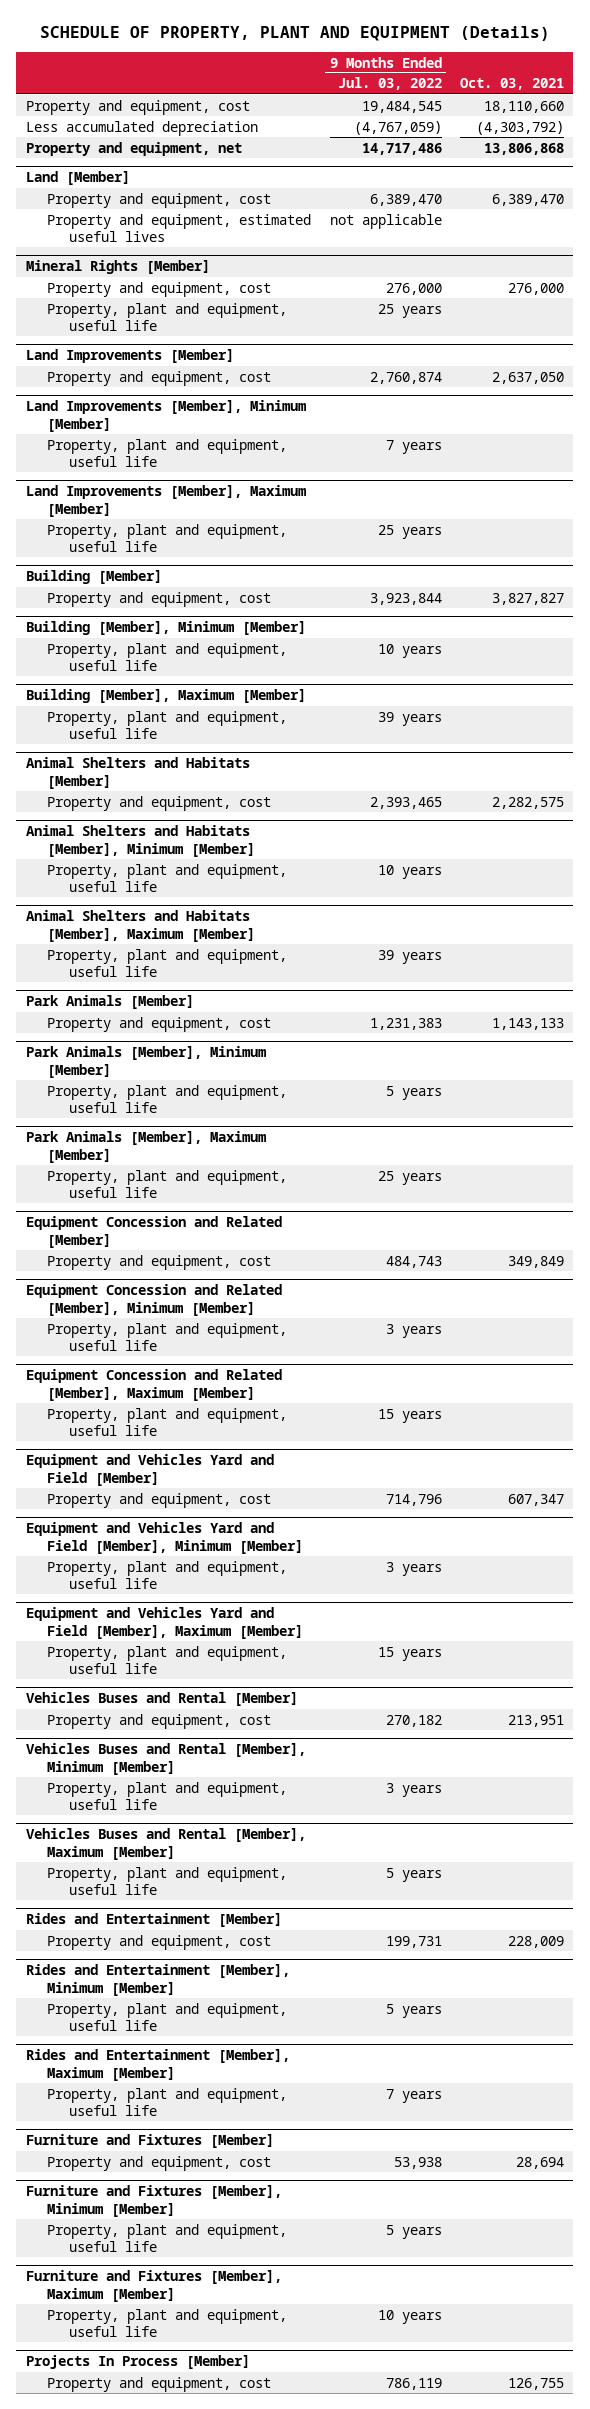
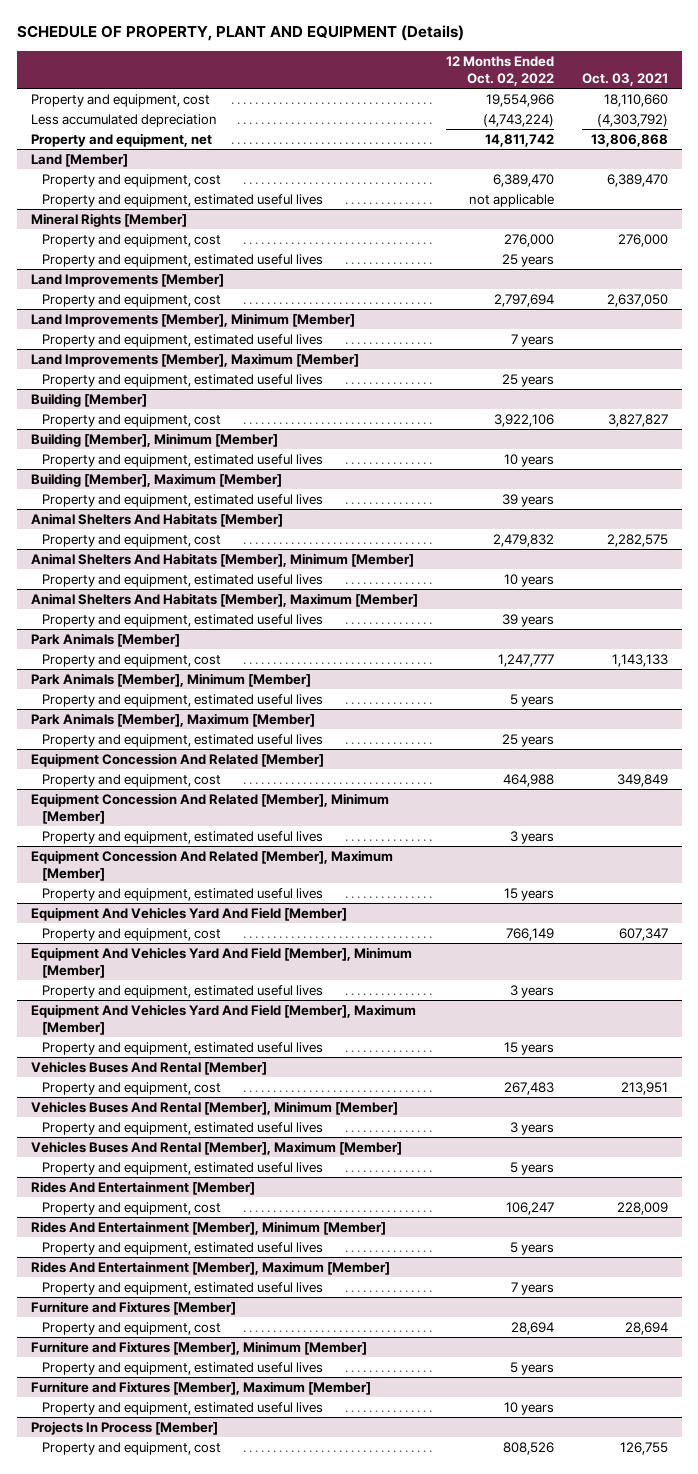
- | 9 Months Ended Jul. 03, 2022 | Oct. 03, 2021
+ | 12 Months Ended Oct. 02, 2022 | Oct. 03, 2021
@ Mineral Rights [Member]
- Property, plant and equipment, useful life | 25 years |
+ Property and equipment, estimated useful lives | 25 years |
@ Land Improvements [Member], Minimum [Member]
- Property, plant and equipment, useful life | 7 years |
+ Property and equipment, estimated useful lives | 7 years |
@ Land Improvements [Member], Maximum [Member]
- Property, plant and equipment, useful life | 25 years |
+ Property and equipment, estimated useful lives | 25 years |
@ Building [Member], Minimum [Member]
- Property, plant and equipment, useful life | 10 years |
+ Property and equipment, estimated useful lives | 10 years |
@ Building [Member], Maximum [Member]
- Property, plant and equipment, useful life | 39 years |
- Animal Shelters and Habitats [Member]
@ Building [Member], Maximum [Member]
+ Property and equipment, estimated useful lives | 39 years |
+ Animal Shelters And Habitats [Member]
- Animal Shelters and Habitats [Member], Minimum [Member]
- Property, plant and equipment, useful life | 10 years |
- Animal Shelters and Habitats [Member], Maximum [Member]
- Property, plant and equipment, useful life | 39 years |
+ Animal Shelters And Habitats [Member], Minimum [Member]
+ Property and equipment, estimated useful lives | 10 years |
+ Animal Shelters And Habitats [Member], Maximum [Member]
+ Property and equipment, estimated useful lives | 39 years |
@ Park Animals [Member], Minimum [Member]
- Property, plant and equipment, useful life | 5 years |
+ Property and equipment, estimated useful lives | 5 years |
@ Park Animals [Member], Maximum [Member]
- Property, plant and equipment, useful life | 25 years |
- Equipment Concession and Related [Member]
@ Park Animals [Member], Maximum [Member]
+ Property and equipment, estimated useful lives | 25 years |
+ Equipment Concession And Related [Member]
- Equipment Concession and Related [Member], Minimum [Member]
- Property, plant and equipment, useful life | 3 years |
- Equipment Concession and Related [Member], Maximum [Member]
- Property, plant and equipment, useful life | 15 years |
- Equipment and Vehicles Yard and Field [Member]
+ Equipment Concession And Related [Member], Minimum [Member]
+ Property and equipment, estimated useful lives | 3 years |
+ Equipment Concession And Related [Member], Maximum [Member]
+ Property and equipment, estimated useful lives | 15 years |
+ Equipment And Vehicles Yard And Field [Member]
- Equipment and Vehicles Yard and Field [Member], Minimum [Member]
- Property, plant and equipment, useful life | 3 years |
- Equipment and Vehicles Yard and Field [Member], Maximum [Member]
- Property, plant and equipment, useful life | 15 years |
- Vehicles Buses and Rental [Member]
+ Equipment And Vehicles Yard And Field [Member], Minimum [Member]
+ Property and equipment, estimated useful lives | 3 years |
+ Equipment And Vehicles Yard And Field [Member], Maximum [Member]
+ Property and equipment, estimated useful lives | 15 years |
+ Vehicles Buses And Rental [Member]
- Vehicles Buses and Rental [Member], Minimum [Member]
- Property, plant and equipment, useful life | 3 years |
- Vehicles Buses and Rental [Member], Maximum [Member]
- Property, plant and equipment, useful life | 5 years |
- Rides and Entertainment [Member]
+ Vehicles Buses And Rental [Member], Minimum [Member]
+ Property and equipment, estimated useful lives | 3 years |
+ Vehicles Buses And Rental [Member], Maximum [Member]
+ Property and equipment, estimated useful lives | 5 years |
+ Rides And Entertainment [Member]
- Rides and Entertainment [Member], Minimum [Member]
- Property, plant and equipment, useful life | 5 years |
- Rides and Entertainment [Member], Maximum [Member]
- Property, plant and equipment, useful life | 7 years |
+ Rides And Entertainment [Member], Minimum [Member]
+ Property and equipment, estimated useful lives | 5 years |
+ Rides And Entertainment [Member], Maximum [Member]
+ Property and equipment, estimated useful lives | 7 years |
@ Furniture and Fixtures [Member], Minimum [Member]
- Property, plant and equipment, useful life | 5 years |
+ Property and equipment, estimated useful lives | 5 years |
@ Furniture and Fixtures [Member], Maximum [Member]
- Property, plant and equipment, useful life | 10 years |
+ Property and equipment, estimated useful lives | 10 years |

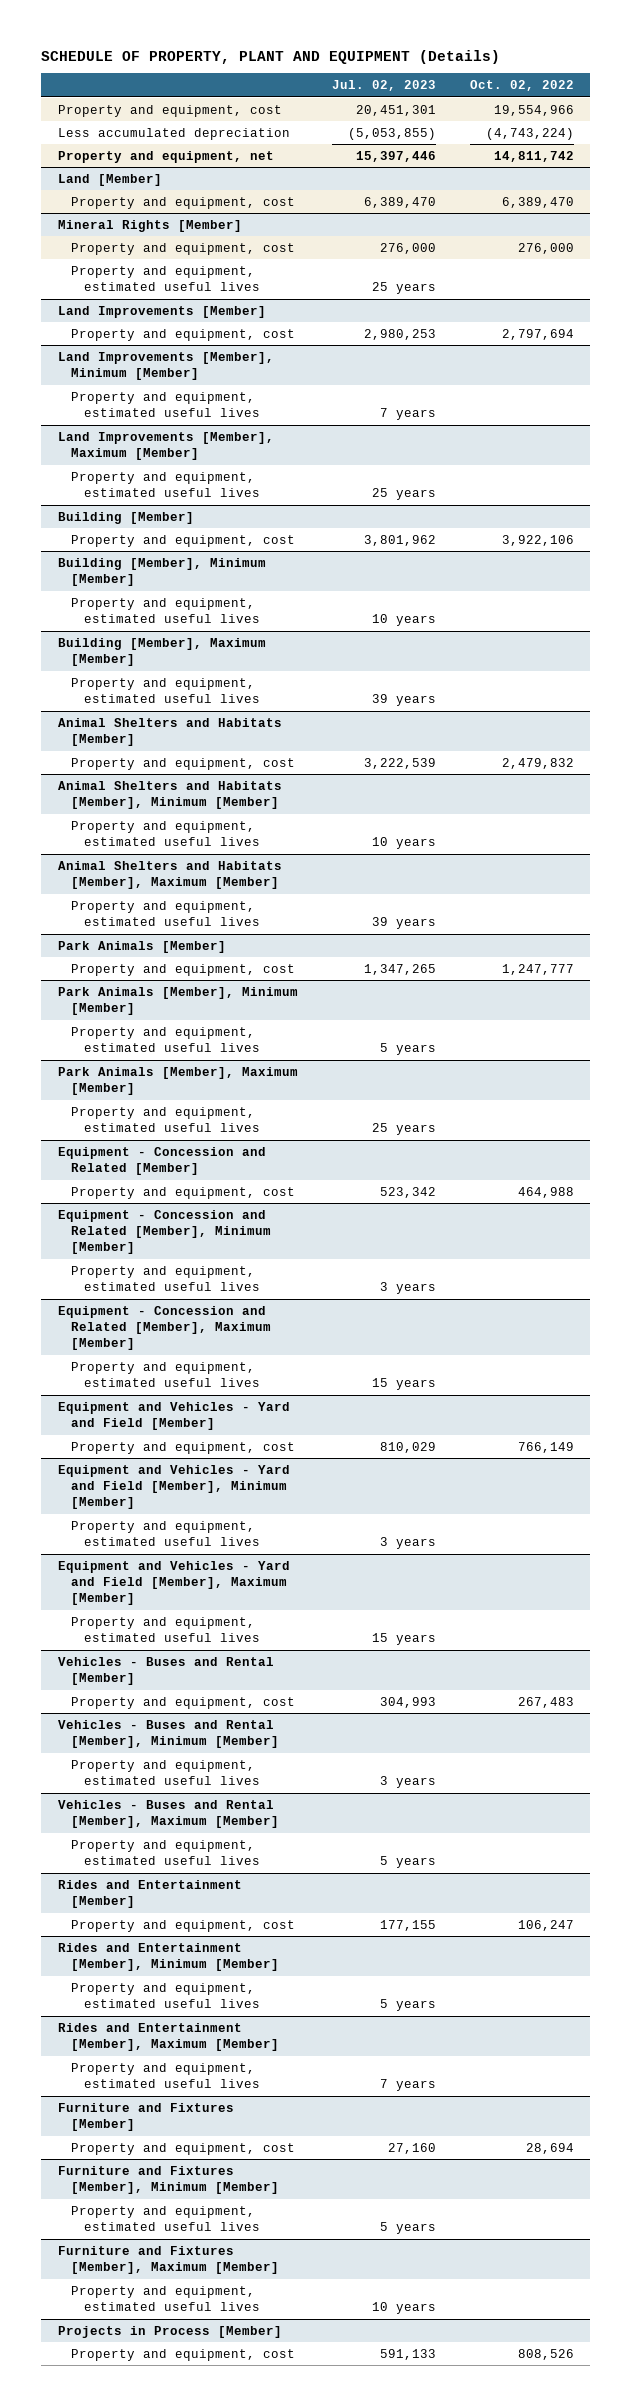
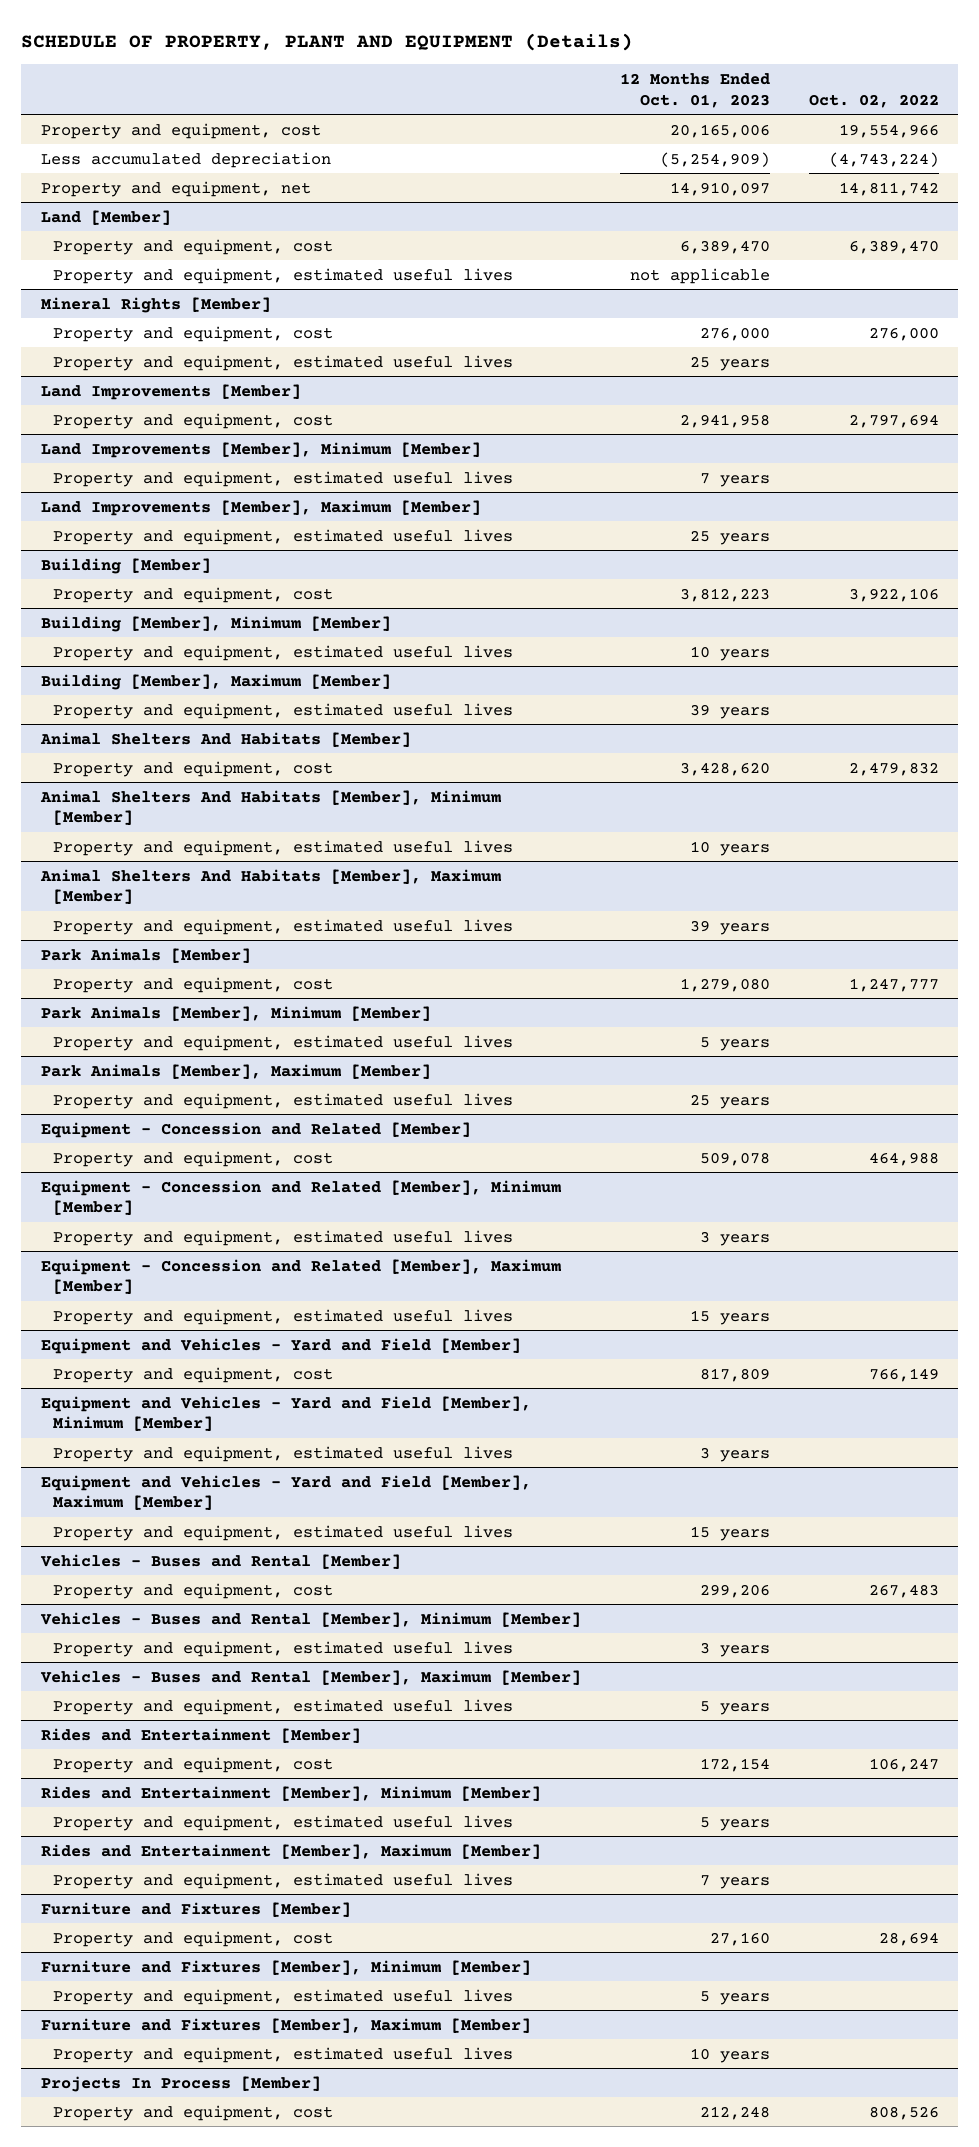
- | Jul. 02, 2023 | Oct. 02, 2022
+ | 12 Months Ended Oct. 01, 2023 | Oct. 02, 2022
@ Land [Member]
+ Property and equipment, estimated useful lives | not applicable |
- Animal Shelters and Habitats [Member]
+ Animal Shelters And Habitats [Member]
- Animal Shelters and Habitats [Member], Minimum [Member]
+ Animal Shelters And Habitats [Member], Minimum [Member]
- Animal Shelters and Habitats [Member], Maximum [Member]
+ Animal Shelters And Habitats [Member], Maximum [Member]
- Projects in Process [Member]
+ Projects In Process [Member]

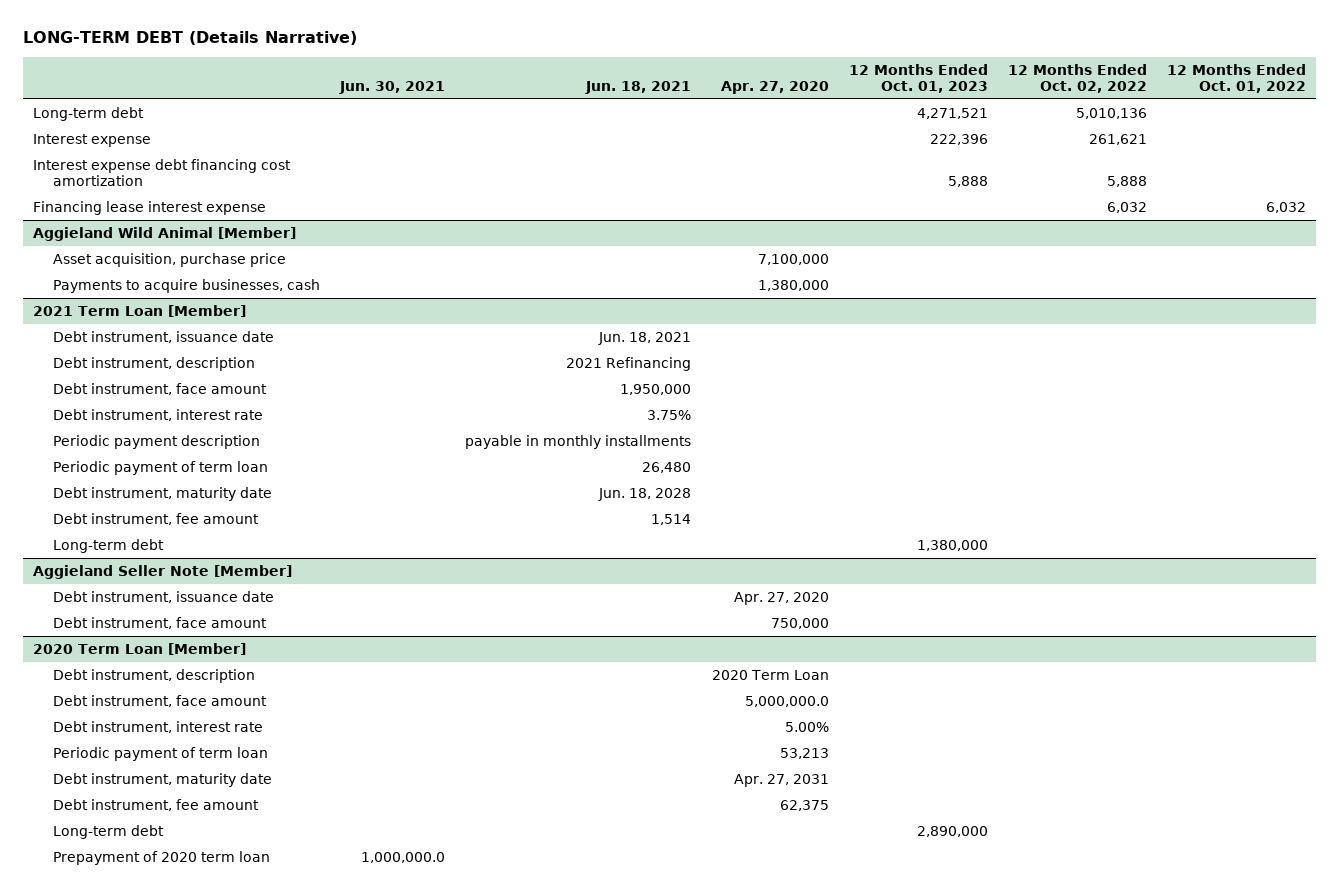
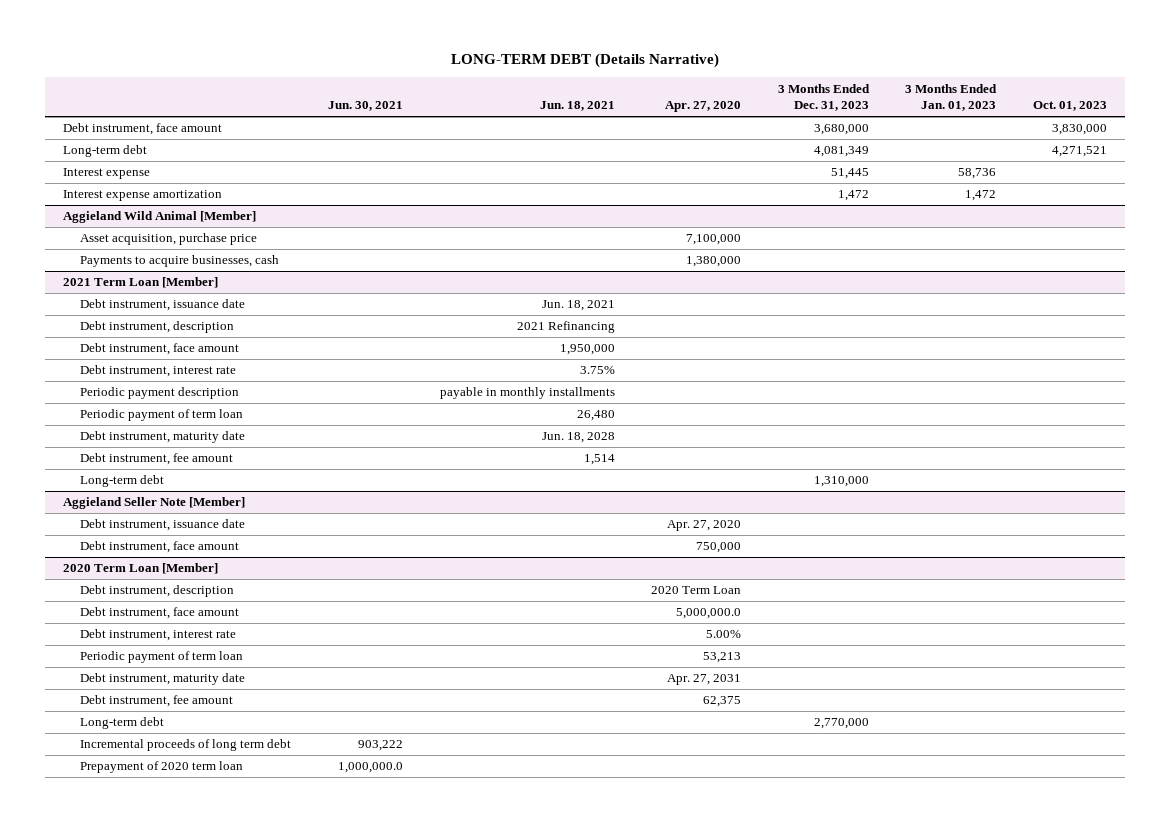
- | Jun. 30, 2021 | Jun. 18, 2021 | Apr. 27, 2020 | 12 Months Ended Oct. 01, 2023 | 12 Months Ended Oct. 02, 2022 | 12 Months Ended Oct. 01, 2022
+ | Jun. 30, 2021 | Jun. 18, 2021 | Apr. 27, 2020 | 3 Months Ended Dec. 31, 2023 | 3 Months Ended Jan. 01, 2023 | Oct. 01, 2023
+ Debt instrument, face amount | | | | 3,680,000 | | 3,830,000
- Interest expense debt financing cost amortization | | | | 5,888 | 5,888 |
- Financing lease interest expense | | | | | 6,032 | 6,032
+ Interest expense amortization | | | | 1,472 | 1,472 |
@ 2020 Term Loan [Member]
+ Incremental proceeds of long term debt | 903,222 | | | | |

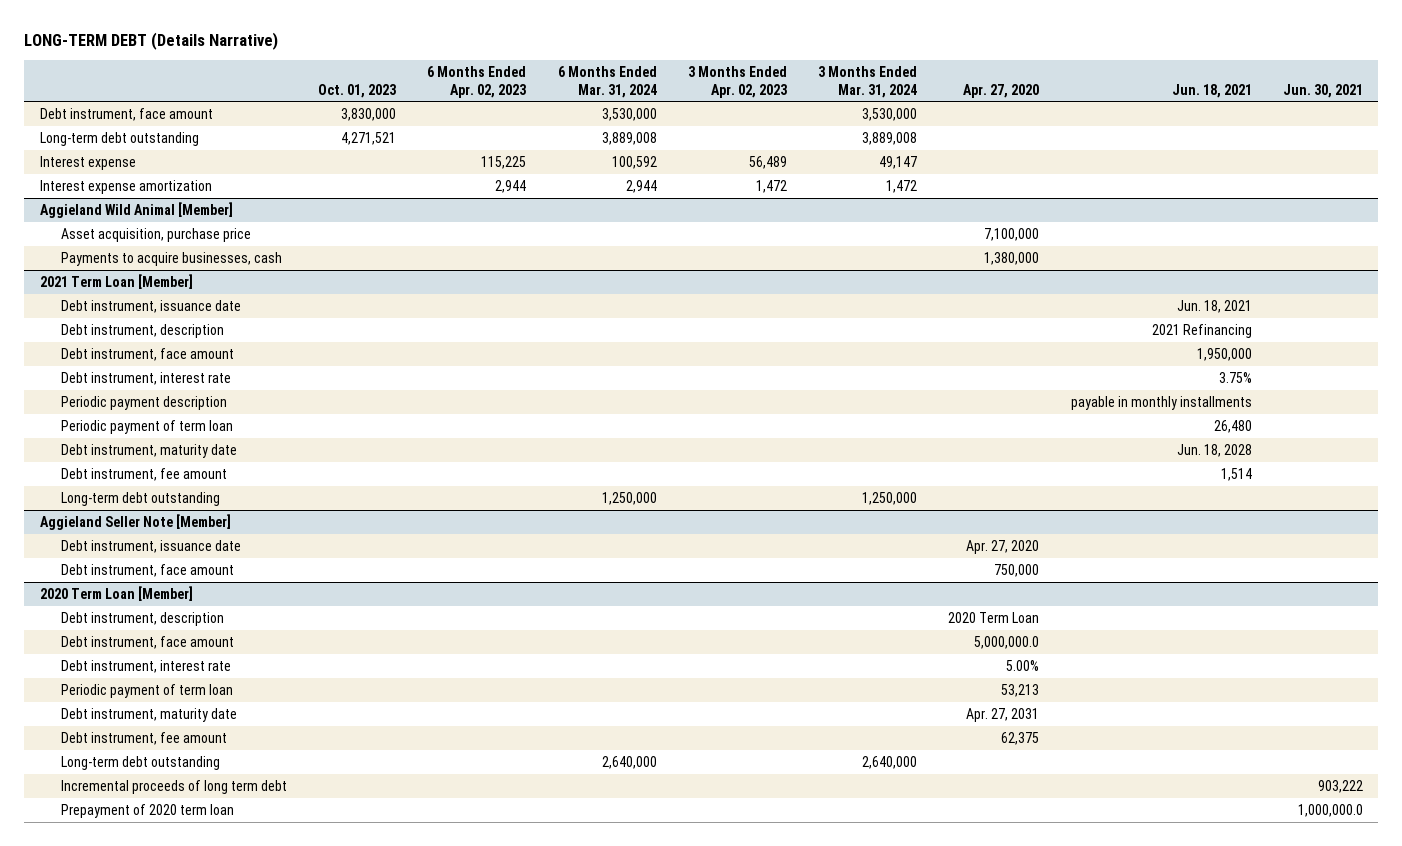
- | Jun. 30, 2021 | Jun. 18, 2021 | Apr. 27, 2020 | 3 Months Ended Dec. 31, 2023 | 3 Months Ended Jan. 01, 2023 | Oct. 01, 2023
+ | Oct. 01, 2023 | 6 Months Ended Apr. 02, 2023 | 6 Months Ended Mar. 31, 2024 | 3 Months Ended Apr. 02, 2023 | 3 Months Ended Mar. 31, 2024 | Apr. 27, 2020 | Jun. 18, 2021 | Jun. 30, 2021
- Long-term debt | | | | 4,081,349 | | 4,271,521
+ Long-term debt outstanding | 4,271,521 | | 3,889,008 | | 3,889,008 | | |
@ 2021 Term Loan [Member]
- Long-term debt | | | | 1,310,000 | |
+ Long-term debt outstanding | | | 1,250,000 | | 1,250,000 | | |
@ 2020 Term Loan [Member]
- Long-term debt | | | | 2,770,000 | |
+ Long-term debt outstanding | | | 2,640,000 | | 2,640,000 | | |

